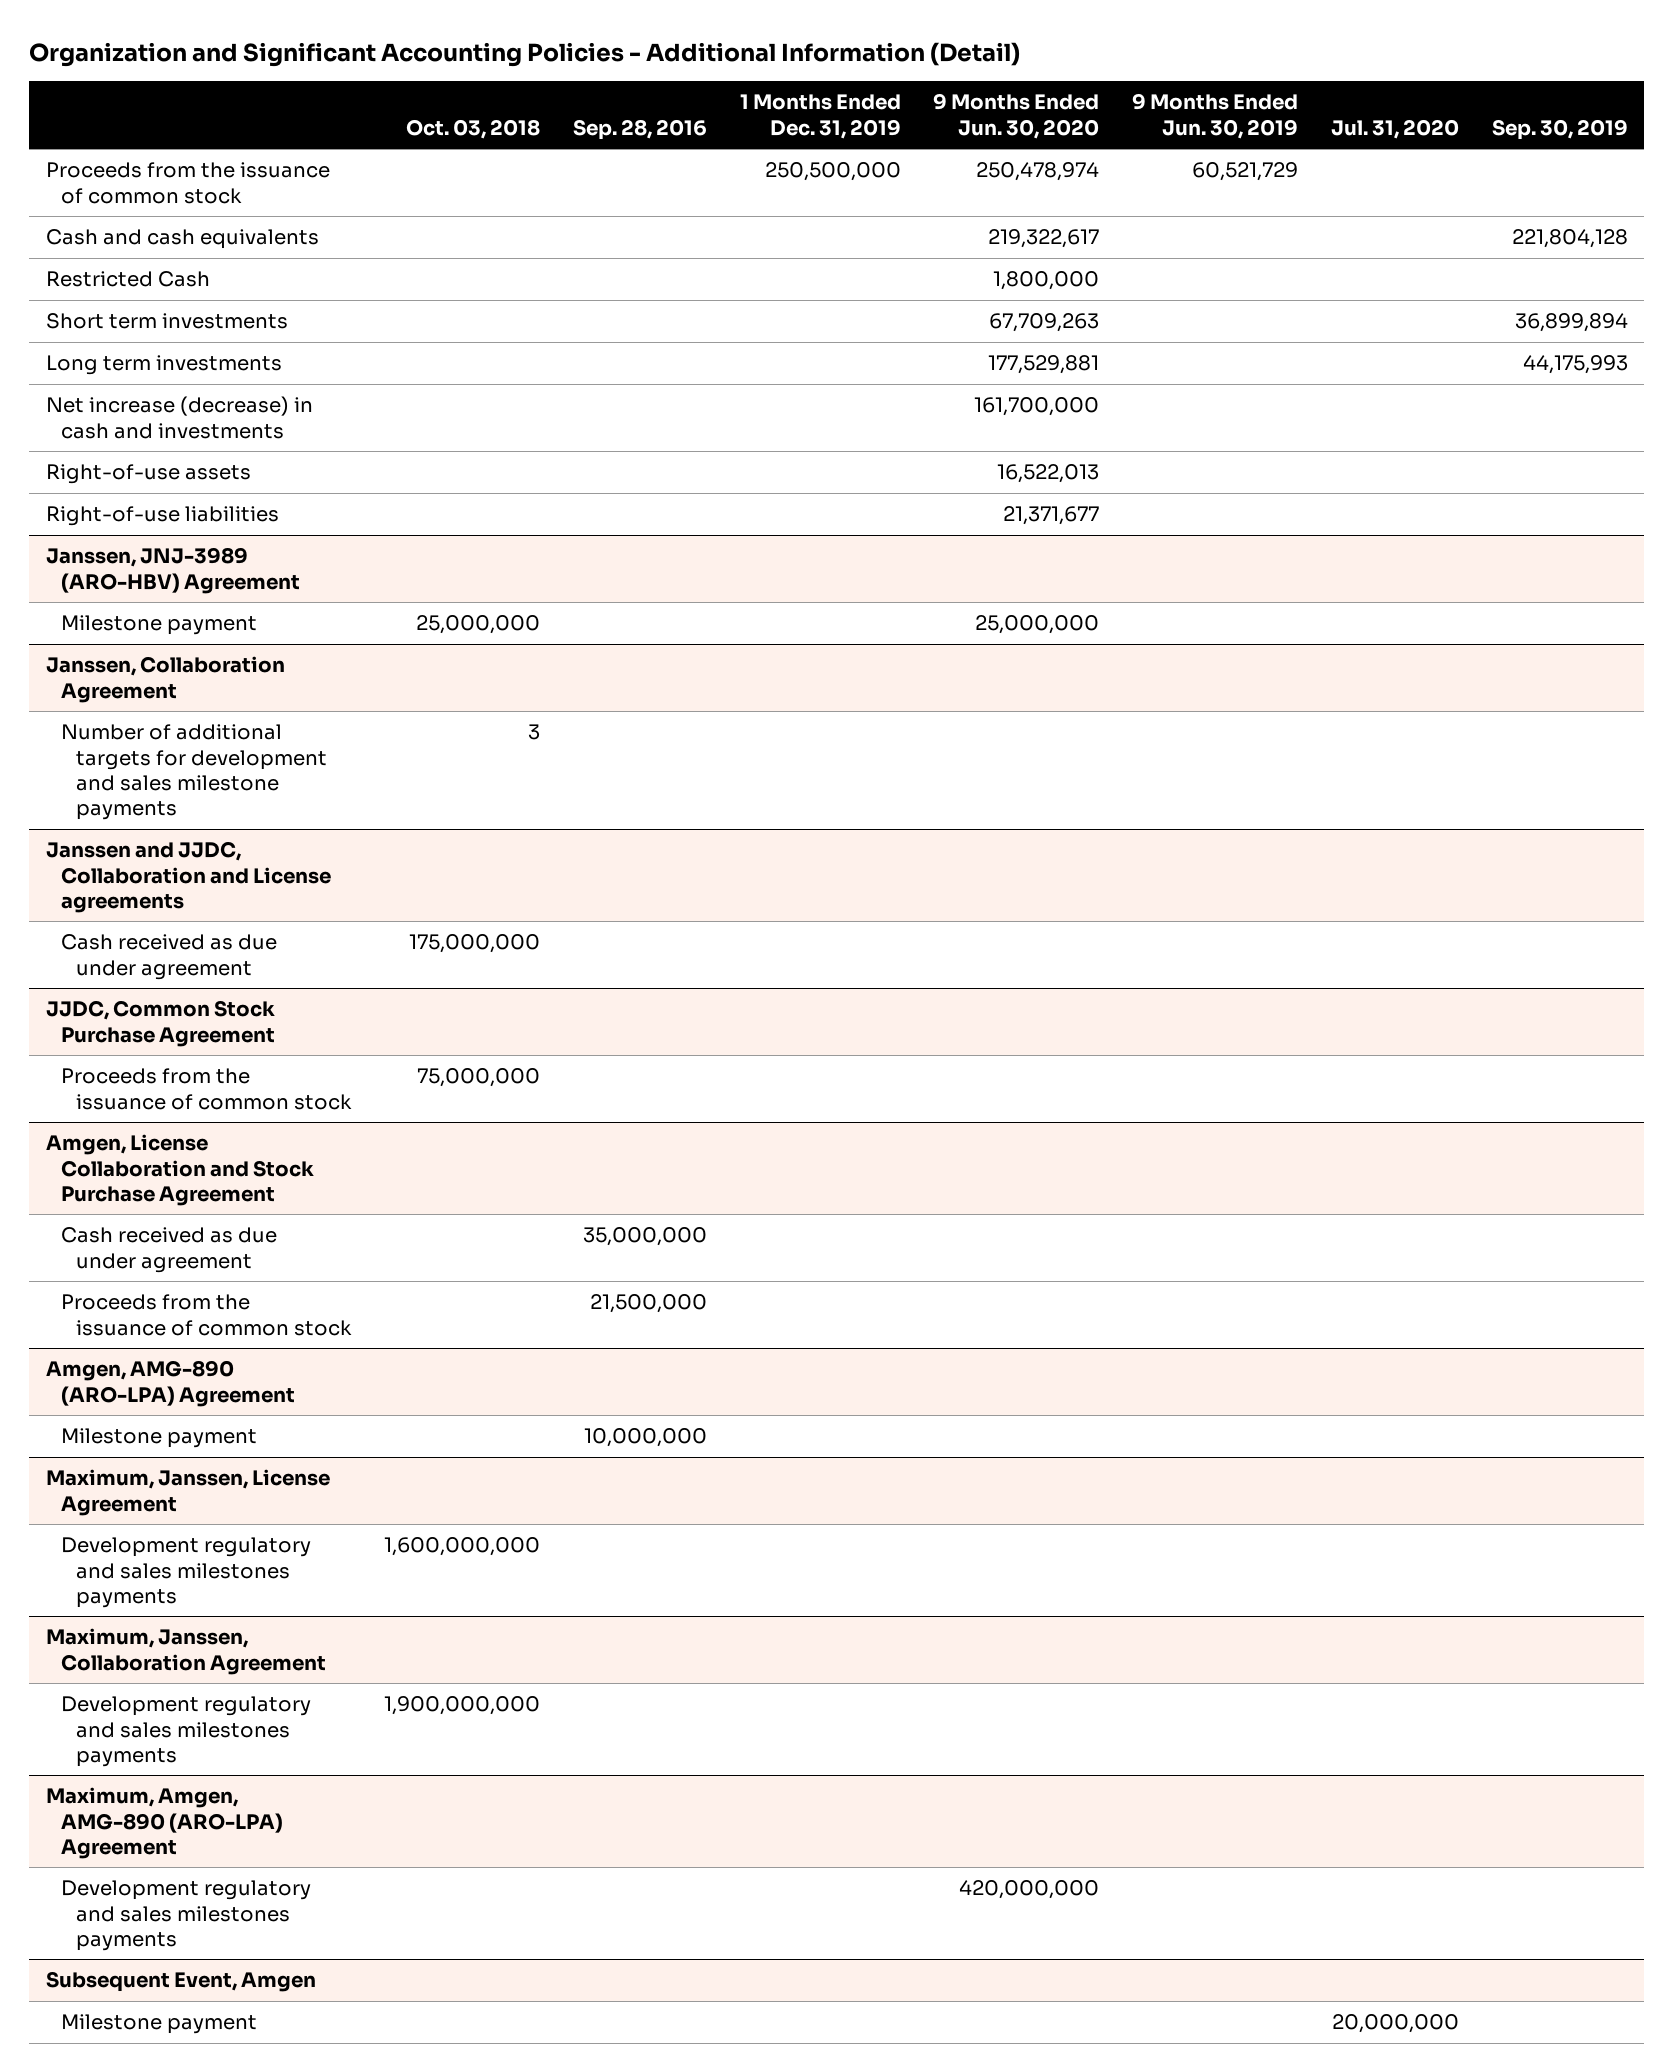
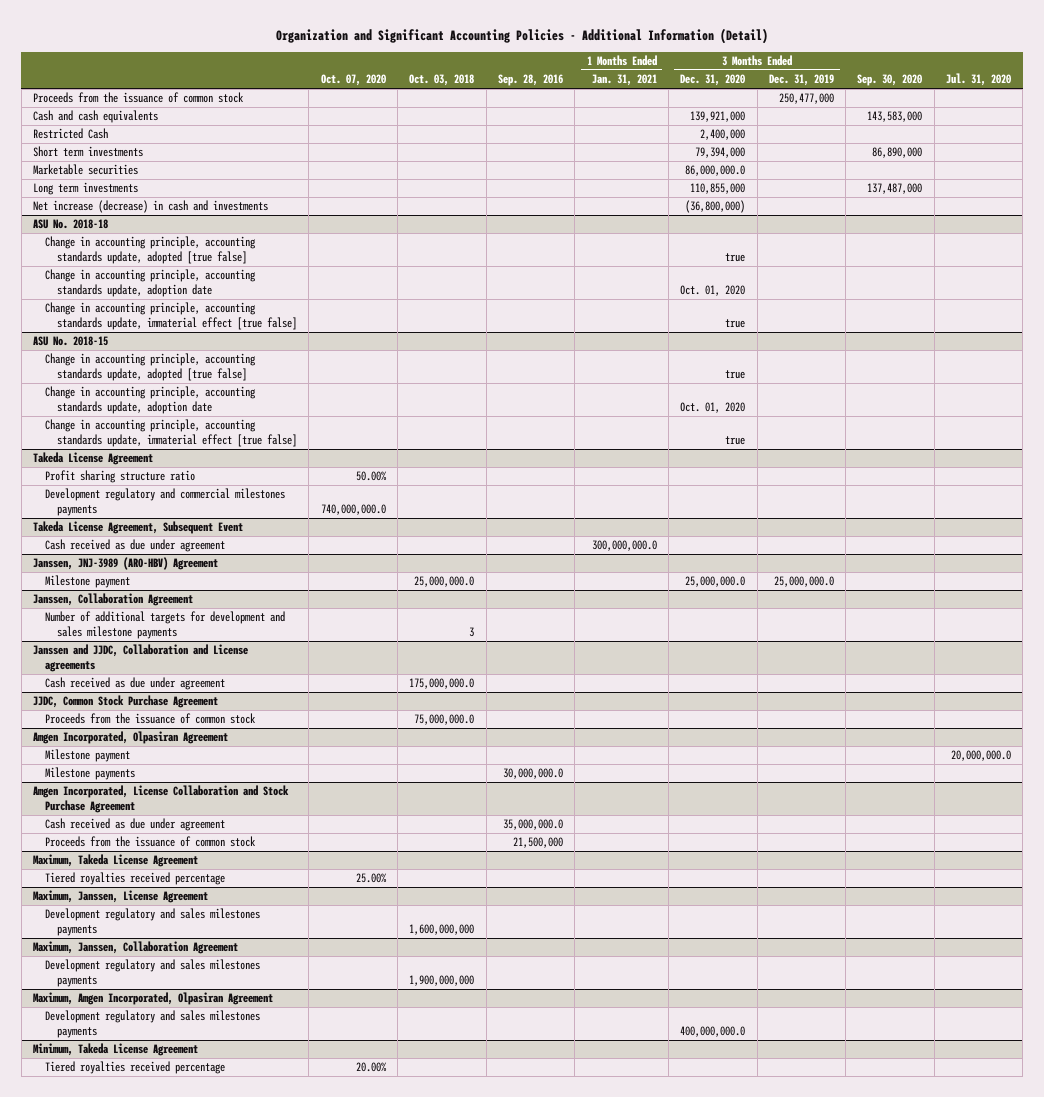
- | Oct. 03, 2018 | Sep. 28, 2016 | 1 Months Ended Dec. 31, 2019 | 9 Months Ended Jun. 30, 2020 | 9 Months Ended Jun. 30, 2019 | Jul. 31, 2020 | Sep. 30, 2019
+ | Oct. 07, 2020 | Oct. 03, 2018 | Sep. 28, 2016 | 1 Months Ended Jan. 31, 2021 | 3 Months Ended Dec. 31, 2020 | 3 Months Ended Dec. 31, 2019 | Sep. 30, 2020 | Jul. 31, 2020
+ Marketable securities | | | | | 86,000,000.0 | | |
- Right-of-use assets | | | | 16,522,013 | | |
- Right-of-use liabilities | | | | 21,371,677 | | |
+ ASU No. 2018-18
+ Change in accounting principle, accounting standards update, adopted [true false] | | | | | true | | |
+ Change in accounting principle, accounting standards update, adoption date | | | | | Oct. 01, 2020 | | |
+ Change in accounting principle, accounting standards update, immaterial effect [true false] | | | | | true | | |
+ ASU No. 2018-15
+ Change in accounting principle, accounting standards update, adopted [true false] | | | | | true | | |
+ Change in accounting principle, accounting standards update, adoption date | | | | | Oct. 01, 2020 | | |
+ Change in accounting principle, accounting standards update, immaterial effect [true false] | | | | | true | | |
+ Takeda License Agreement
+ Profit sharing structure ratio | 50.00% | | | | | | |
+ Development regulatory and commercial milestones payments | 740,000,000.0 | | | | | | |
+ Takeda License Agreement, Subsequent Event
+ Cash received as due under agreement | | | | 300,000,000.0 | | | |
@ Janssen, JNJ-3989 (ARO-HBV) Agreement
- Milestone payment | 25,000,000 | | | 25,000,000 | | |
+ Milestone payment | | 25,000,000.0 | | | 25,000,000.0 | 25,000,000.0 | |
@ Janssen and JJDC, Collaboration and License agreements
- Cash received as due under agreement | 175,000,000 | | | | | |
+ Cash received as due under agreement | | 175,000,000.0 | | | | | |
@ JJDC, Common Stock Purchase Agreement
- Proceeds from the issuance of common stock | 75,000,000 | | | | | |
- Amgen, License Collaboration and Stock Purchase Agreement
- Cash received as due under agreement | | 35,000,000 | | | | |
@ JJDC, Common Stock Purchase Agreement
+ Proceeds from the issuance of common stock | | 75,000,000.0 | | | | | |
+ Amgen Incorporated, Olpasiran Agreement
+ Milestone payment | | | | | | | | 20,000,000.0
+ Milestone payments | | | 30,000,000.0 | | | | |
+ Amgen Incorporated, License Collaboration and Stock Purchase Agreement
+ Cash received as due under agreement | | | 35,000,000.0 | | | | |
- Amgen, AMG-890 (ARO-LPA) Agreement
- Milestone payment | | 10,000,000 | | | | |
+ Maximum, Takeda License Agreement
+ Tiered royalties received percentage | 25.00% | | | | | | |
- Maximum, Amgen, AMG-890 (ARO-LPA) Agreement
- Development regulatory and sales milestones payments | | | | 420,000,000 | | |
- Subsequent Event, Amgen
- Milestone payment | | | | | | 20,000,000 |
+ Maximum, Amgen Incorporated, Olpasiran Agreement
+ Development regulatory and sales milestones payments | | | | | 400,000,000.0 | | |
+ Minimum, Takeda License Agreement
+ Tiered royalties received percentage | 20.00% | | | | | | |

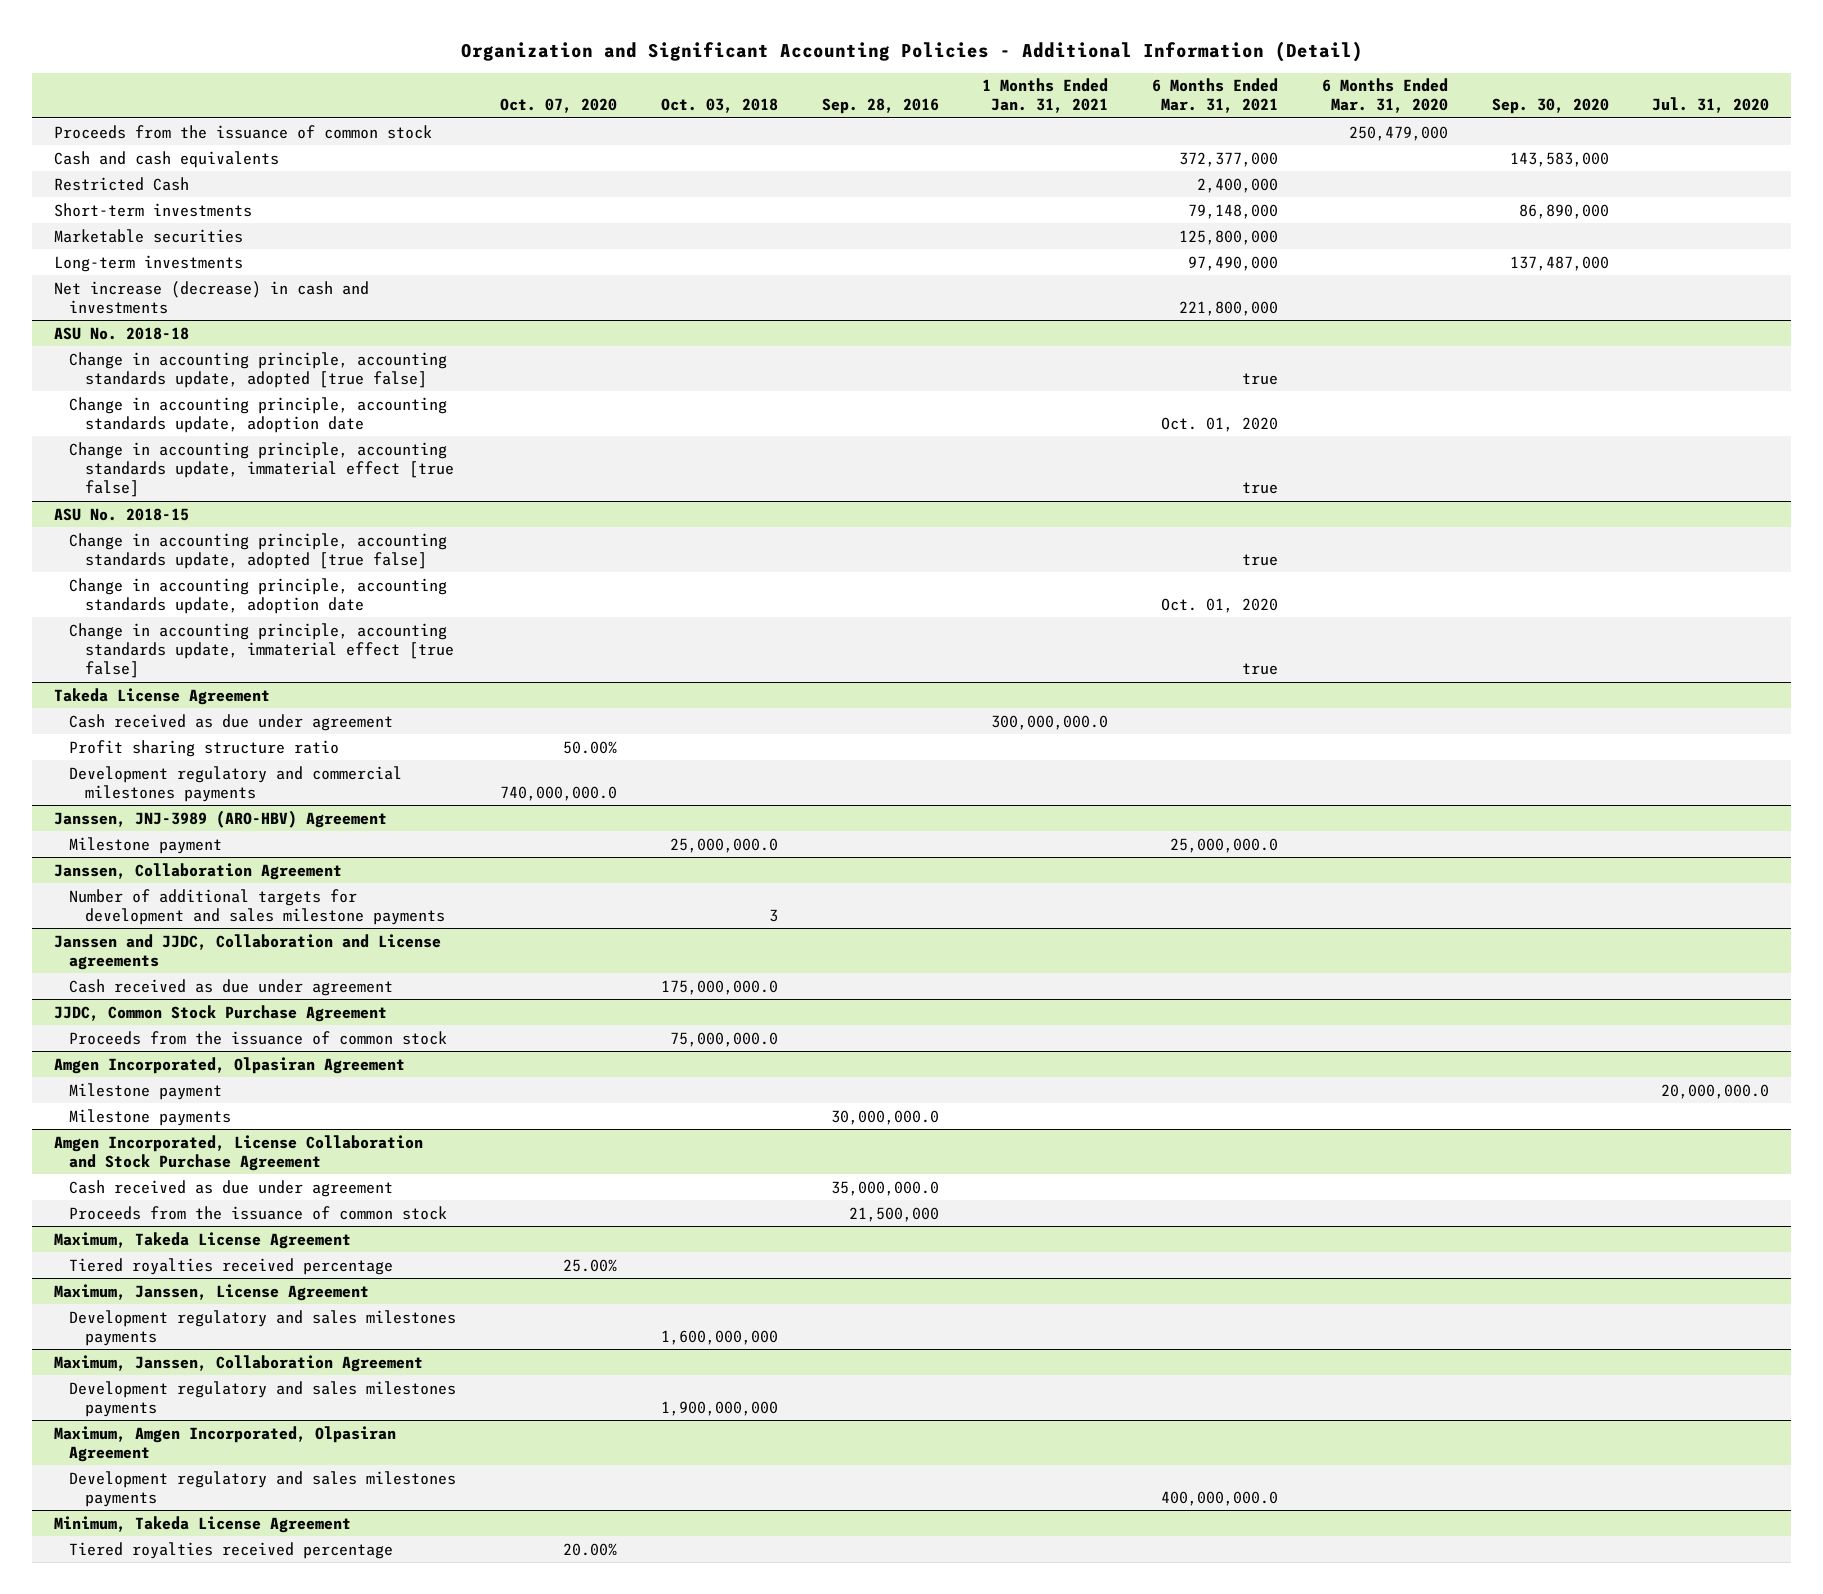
- | Oct. 07, 2020 | Oct. 03, 2018 | Sep. 28, 2016 | 1 Months Ended Jan. 31, 2021 | 3 Months Ended Dec. 31, 2020 | 3 Months Ended Dec. 31, 2019 | Sep. 30, 2020 | Jul. 31, 2020
+ | Oct. 07, 2020 | Oct. 03, 2018 | Sep. 28, 2016 | 1 Months Ended Jan. 31, 2021 | 6 Months Ended Mar. 31, 2021 | 6 Months Ended Mar. 31, 2020 | Sep. 30, 2020 | Jul. 31, 2020
- Short term investments | | | | | 79,394,000 | | 86,890,000 |
+ Short-term investments | | | | | 79,148,000 | | 86,890,000 |
- Long term investments | | | | | 110,855,000 | | 137,487,000 |
+ Long-term investments | | | | | 97,490,000 | | 137,487,000 |
@ Takeda License Agreement
+ Cash received as due under agreement | | | | 300,000,000.0 | | | |
- Takeda License Agreement, Subsequent Event
- Cash received as due under agreement | | | | 300,000,000.0 | | | |

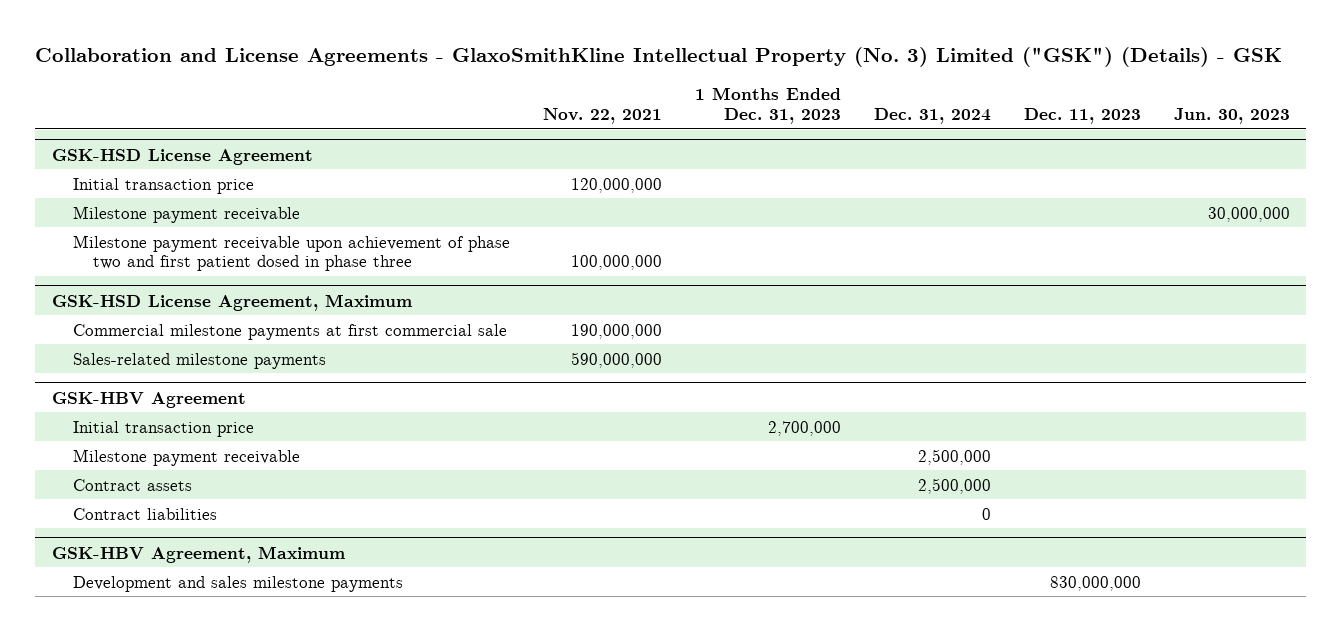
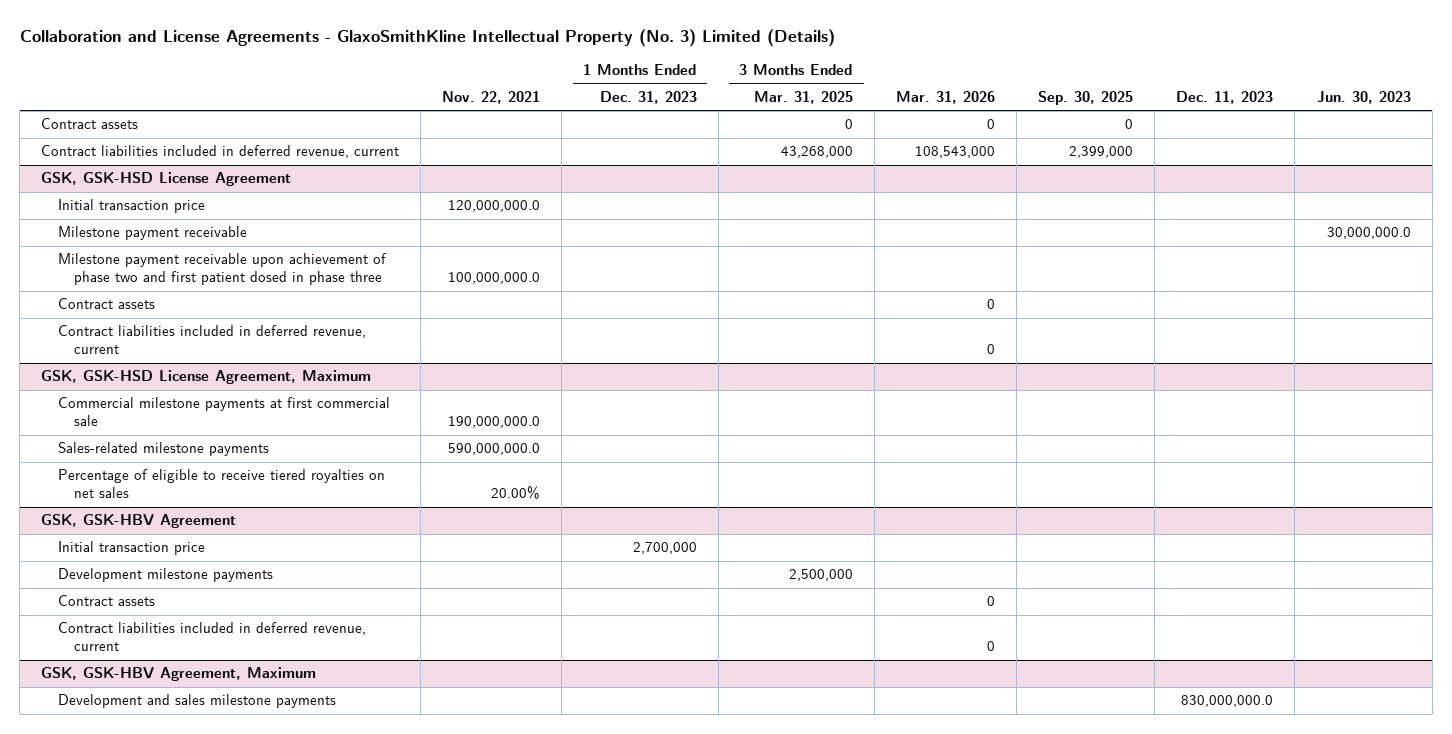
- Collaboration and License Agreements - GlaxoSmithKline Intellectual Property (No. 3) Limited ("GSK") (Details) - GSK
+ Collaboration and License Agreements - GlaxoSmithKline Intellectual Property (No. 3) Limited (Details)
- | Nov. 22, 2021 | 1 Months Ended Dec. 31, 2023 | Dec. 31, 2024 | Dec. 11, 2023 | Jun. 30, 2023
+ | Nov. 22, 2021 | 1 Months Ended Dec. 31, 2023 | 3 Months Ended Mar. 31, 2025 | Mar. 31, 2026 | Sep. 30, 2025 | Dec. 11, 2023 | Jun. 30, 2023
- GSK-HSD License Agreement
- Initial transaction price | 120,000,000 | | | |
- Milestone payment receivable | | | | | 30,000,000
- Milestone payment receivable upon achievement of phase two and first patient dosed in phase three | 100,000,000 | | | |
- GSK-HSD License Agreement, Maximum
- Commercial milestone payments at first commercial sale | 190,000,000 | | | |
- Sales-related milestone payments | 590,000,000 | | | |
- GSK-HBV Agreement
+ Contract assets | | | 0 | 0 | 0 | |
+ Contract liabilities included in deferred revenue, current | | | 43,268,000 | 108,543,000 | 2,399,000 | |
+ GSK, GSK-HSD License Agreement
+ Initial transaction price | 120,000,000.0 | | | | | |
+ Milestone payment receivable | | | | | | | 30,000,000.0
+ Milestone payment receivable upon achievement of phase two and first patient dosed in phase three | 100,000,000.0 | | | | | |
+ Contract assets | | | | 0 | | |
+ Contract liabilities included in deferred revenue, current | | | | 0 | | |
+ GSK, GSK-HSD License Agreement, Maximum
+ Commercial milestone payments at first commercial sale | 190,000,000.0 | | | | | |
+ Sales-related milestone payments | 590,000,000.0 | | | | | |
+ Percentage of eligible to receive tiered royalties on net sales | 20.00% | | | | | |
+ GSK, GSK-HBV Agreement
- Milestone payment receivable | | | 2,500,000 | |
+ Development milestone payments | | | 2,500,000 | | | |
- Contract liabilities | | | 0 | |
- GSK-HBV Agreement, Maximum
- Development and sales milestone payments | | | | 830,000,000 |
+ Contract liabilities included in deferred revenue, current | | | | 0 | | |
+ GSK, GSK-HBV Agreement, Maximum
+ Development and sales milestone payments | | | | | | 830,000,000.0 |

